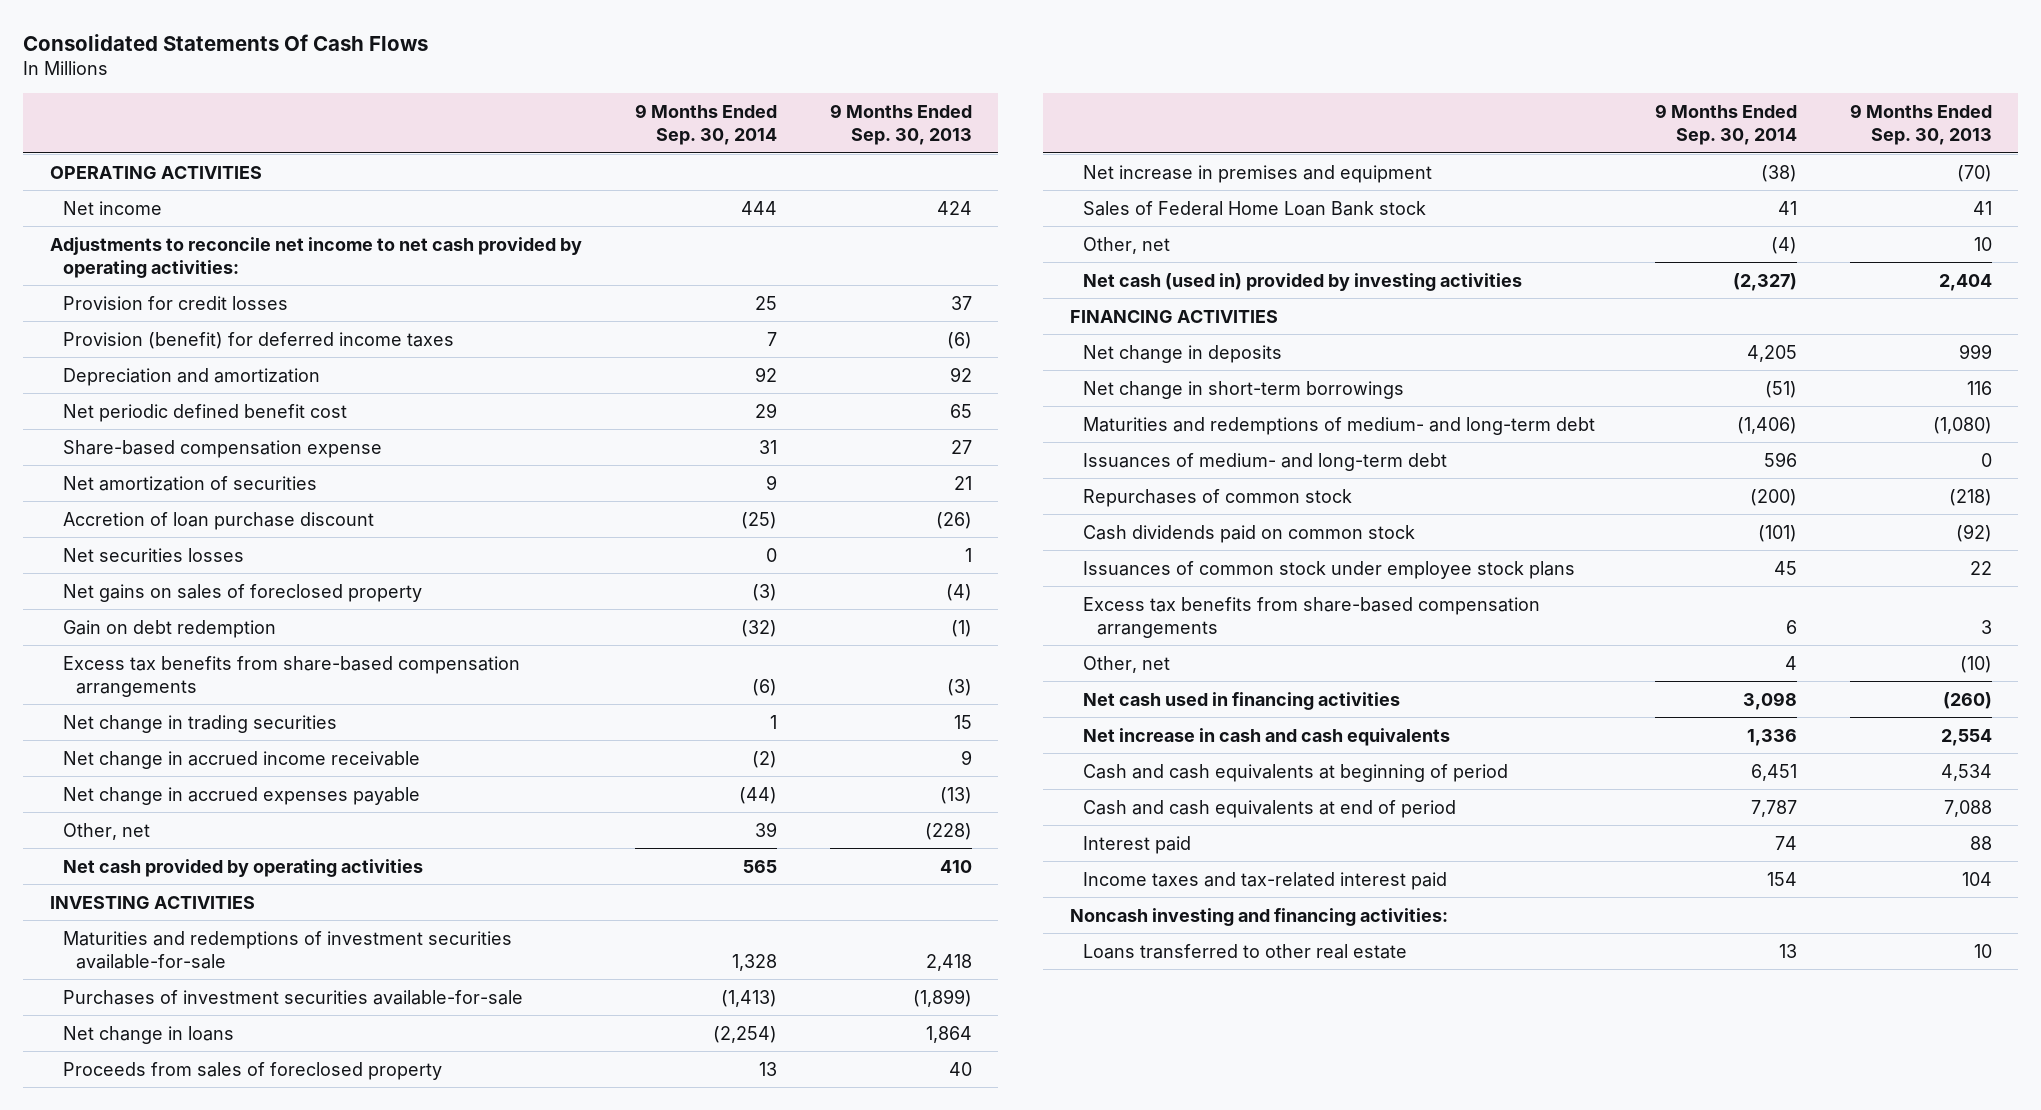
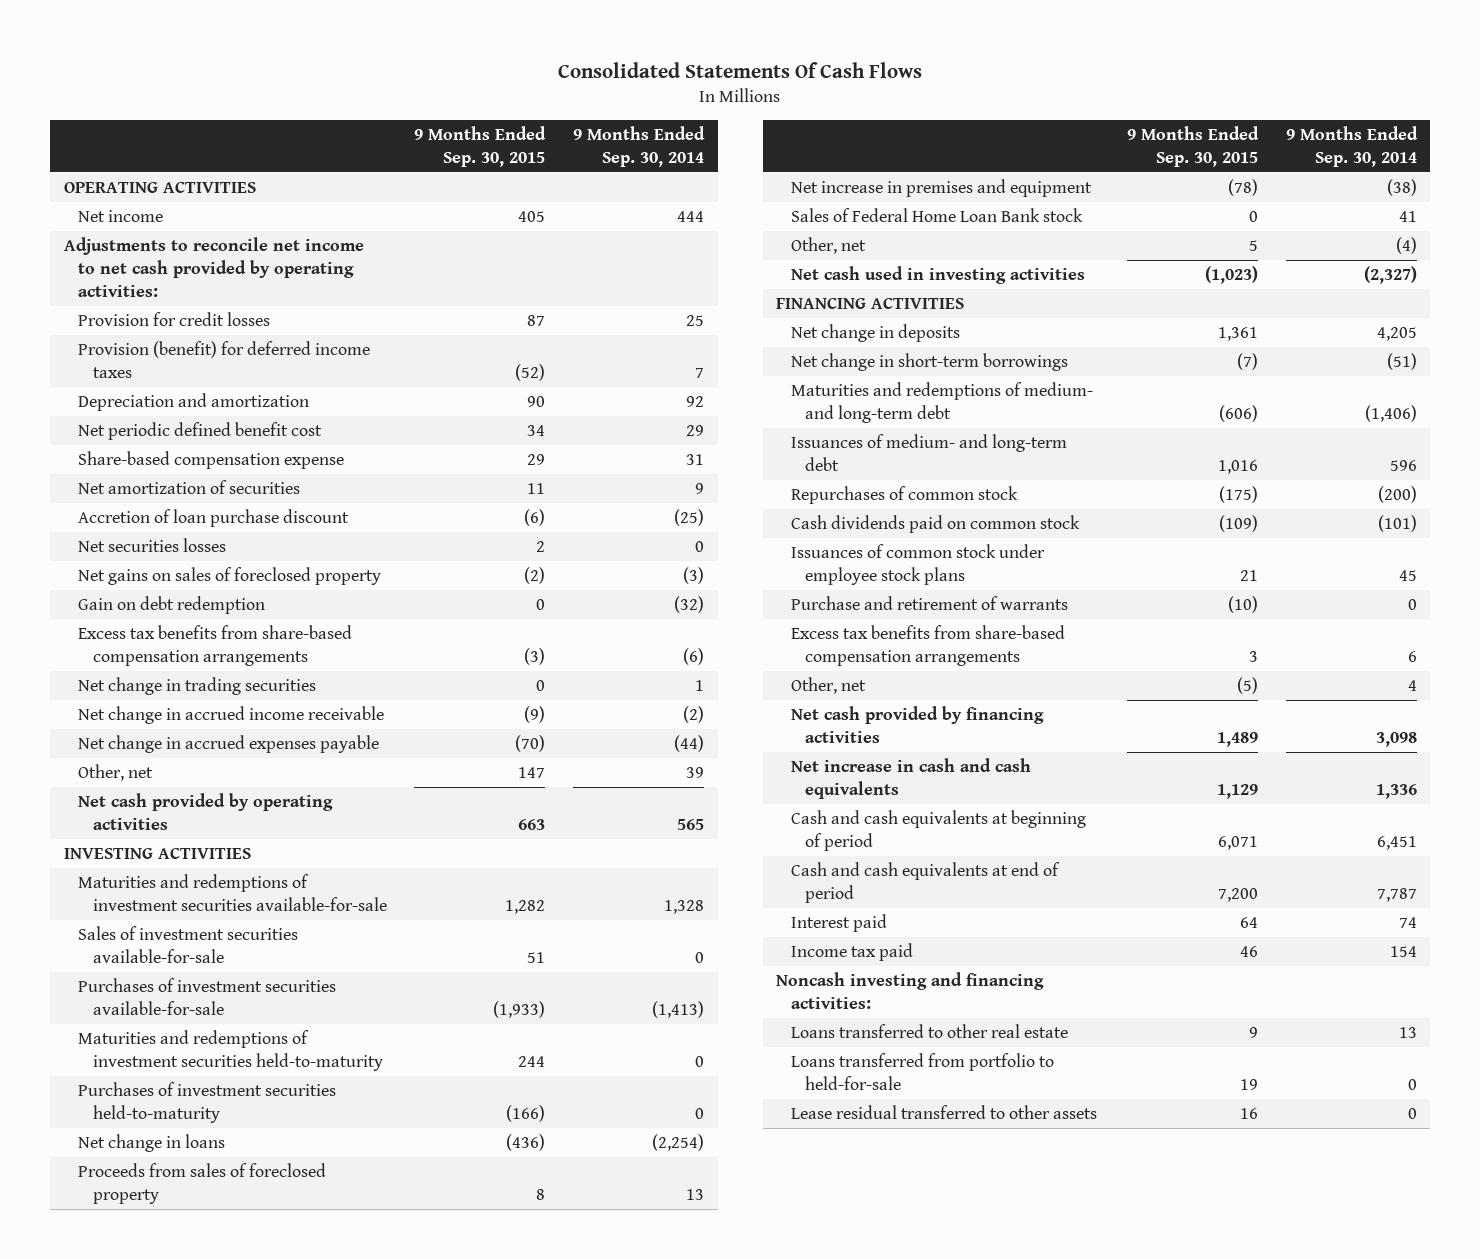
- | 9 Months Ended Sep. 30, 2014 | 9 Months Ended Sep. 30, 2013
+ | 9 Months Ended Sep. 30, 2015 | 9 Months Ended Sep. 30, 2014
+ Sales of investment securities available-for-sale | 51 | 0
+ Maturities and redemptions of investment securities held-to-maturity | 244 | 0
+ Purchases of investment securities held-to-maturity | (166) | 0
- Net cash (used in) provided by investing activities | (2,327) | 2,404
+ Net cash used in investing activities | (1,023) | (2,327)
+ Purchase and retirement of warrants | (10) | 0
- Net cash used in financing activities | 3,098 | (260)
+ Net cash provided by financing activities | 1,489 | 3,098
- Income taxes and tax-related interest paid | 154 | 104
+ Income tax paid | 46 | 154
+ Loans transferred from portfolio to held-for-sale | 19 | 0
+ Lease residual transferred to other assets | 16 | 0

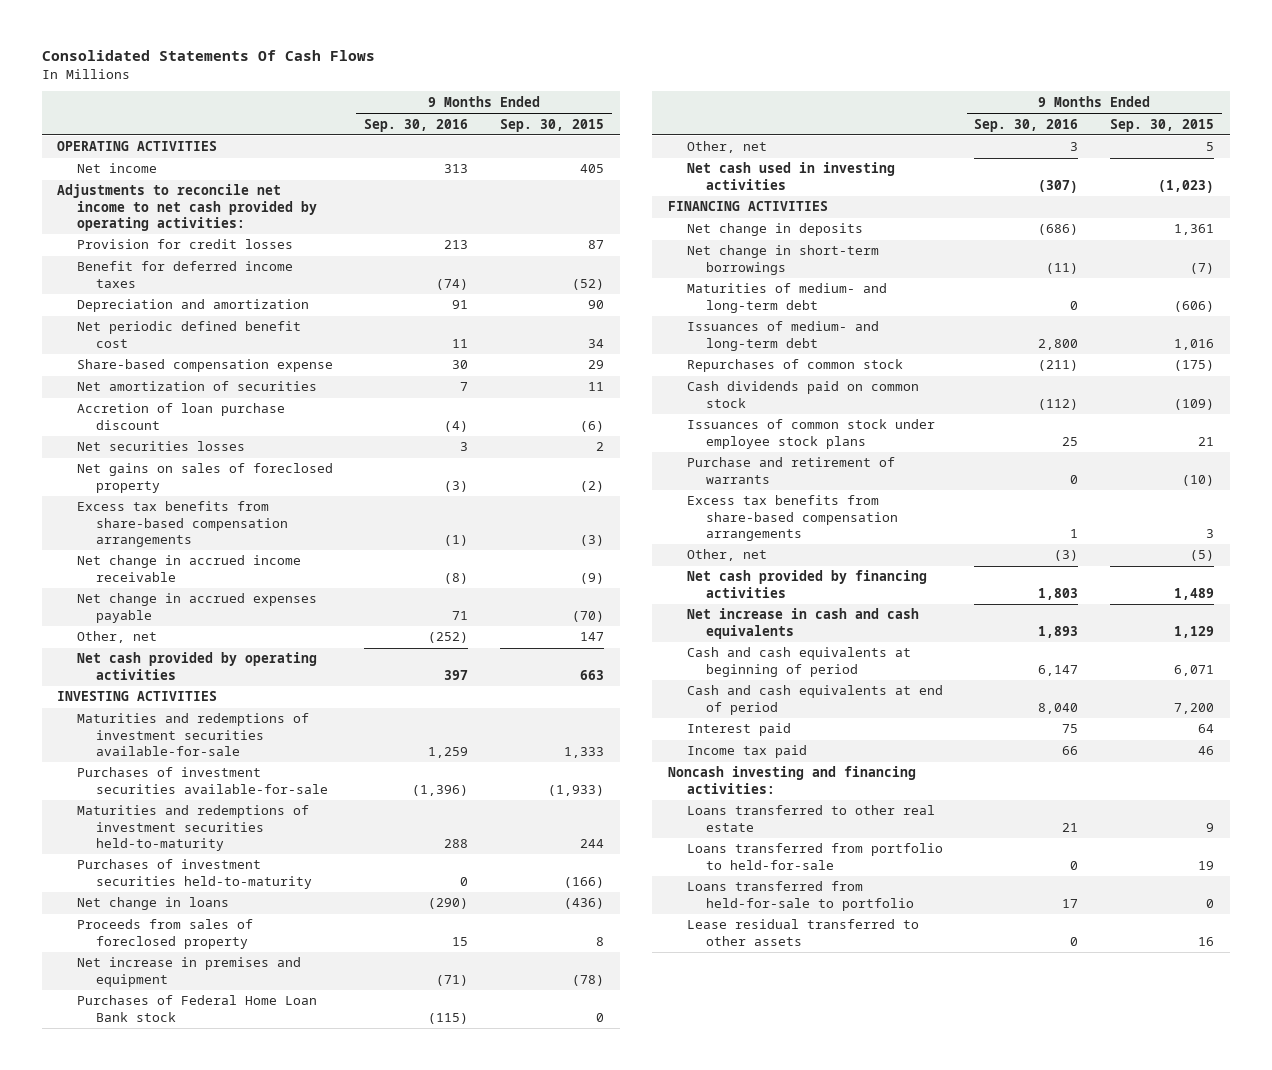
- | 9 Months Ended Sep. 30, 2015 | 9 Months Ended Sep. 30, 2014
+ | 9 Months Ended Sep. 30, 2016 | 9 Months Ended Sep. 30, 2015
- Provision (benefit) for deferred income taxes | (52) | 7
+ Benefit for deferred income taxes | (74) | (52)
- Gain on debt redemption | 0 | (32)
- Net change in trading securities | 0 | 1
- Maturities and redemptions of investment securities available-for-sale | 1,282 | 1,328
- Sales of investment securities available-for-sale | 51 | 0
+ Maturities and redemptions of investment securities available-for-sale | 1,259 | 1,333
- Sales of Federal Home Loan Bank stock | 0 | 41
+ Purchases of Federal Home Loan Bank stock | (115) | 0
- Maturities and redemptions of medium- and long-term debt | (606) | (1,406)
+ Maturities of medium- and long-term debt | 0 | (606)
+ Loans transferred from held-for-sale to portfolio | 17 | 0

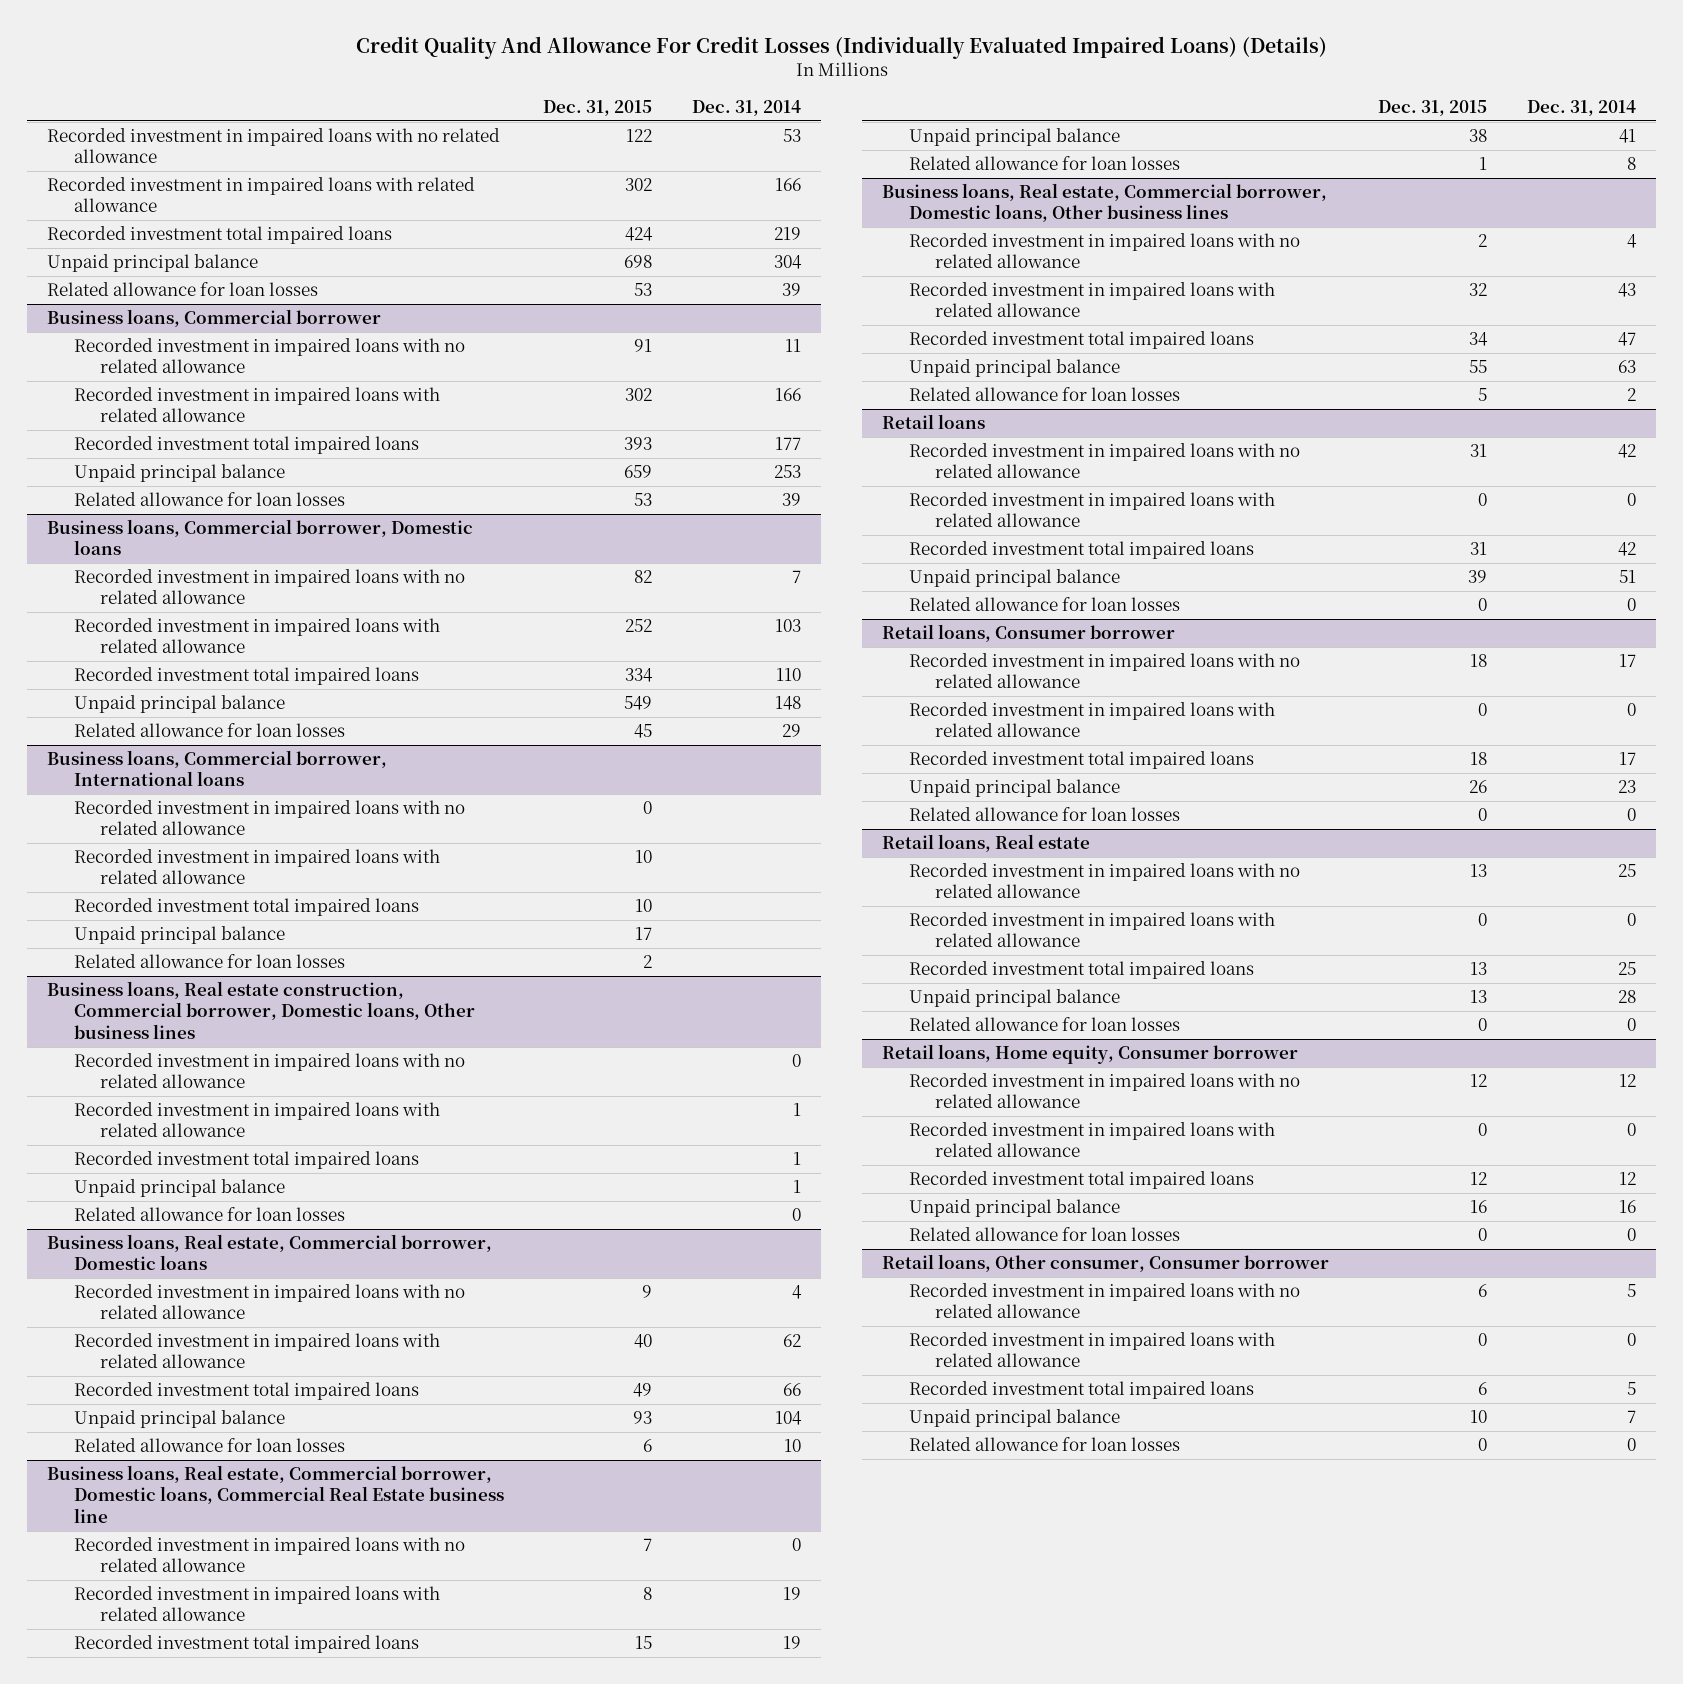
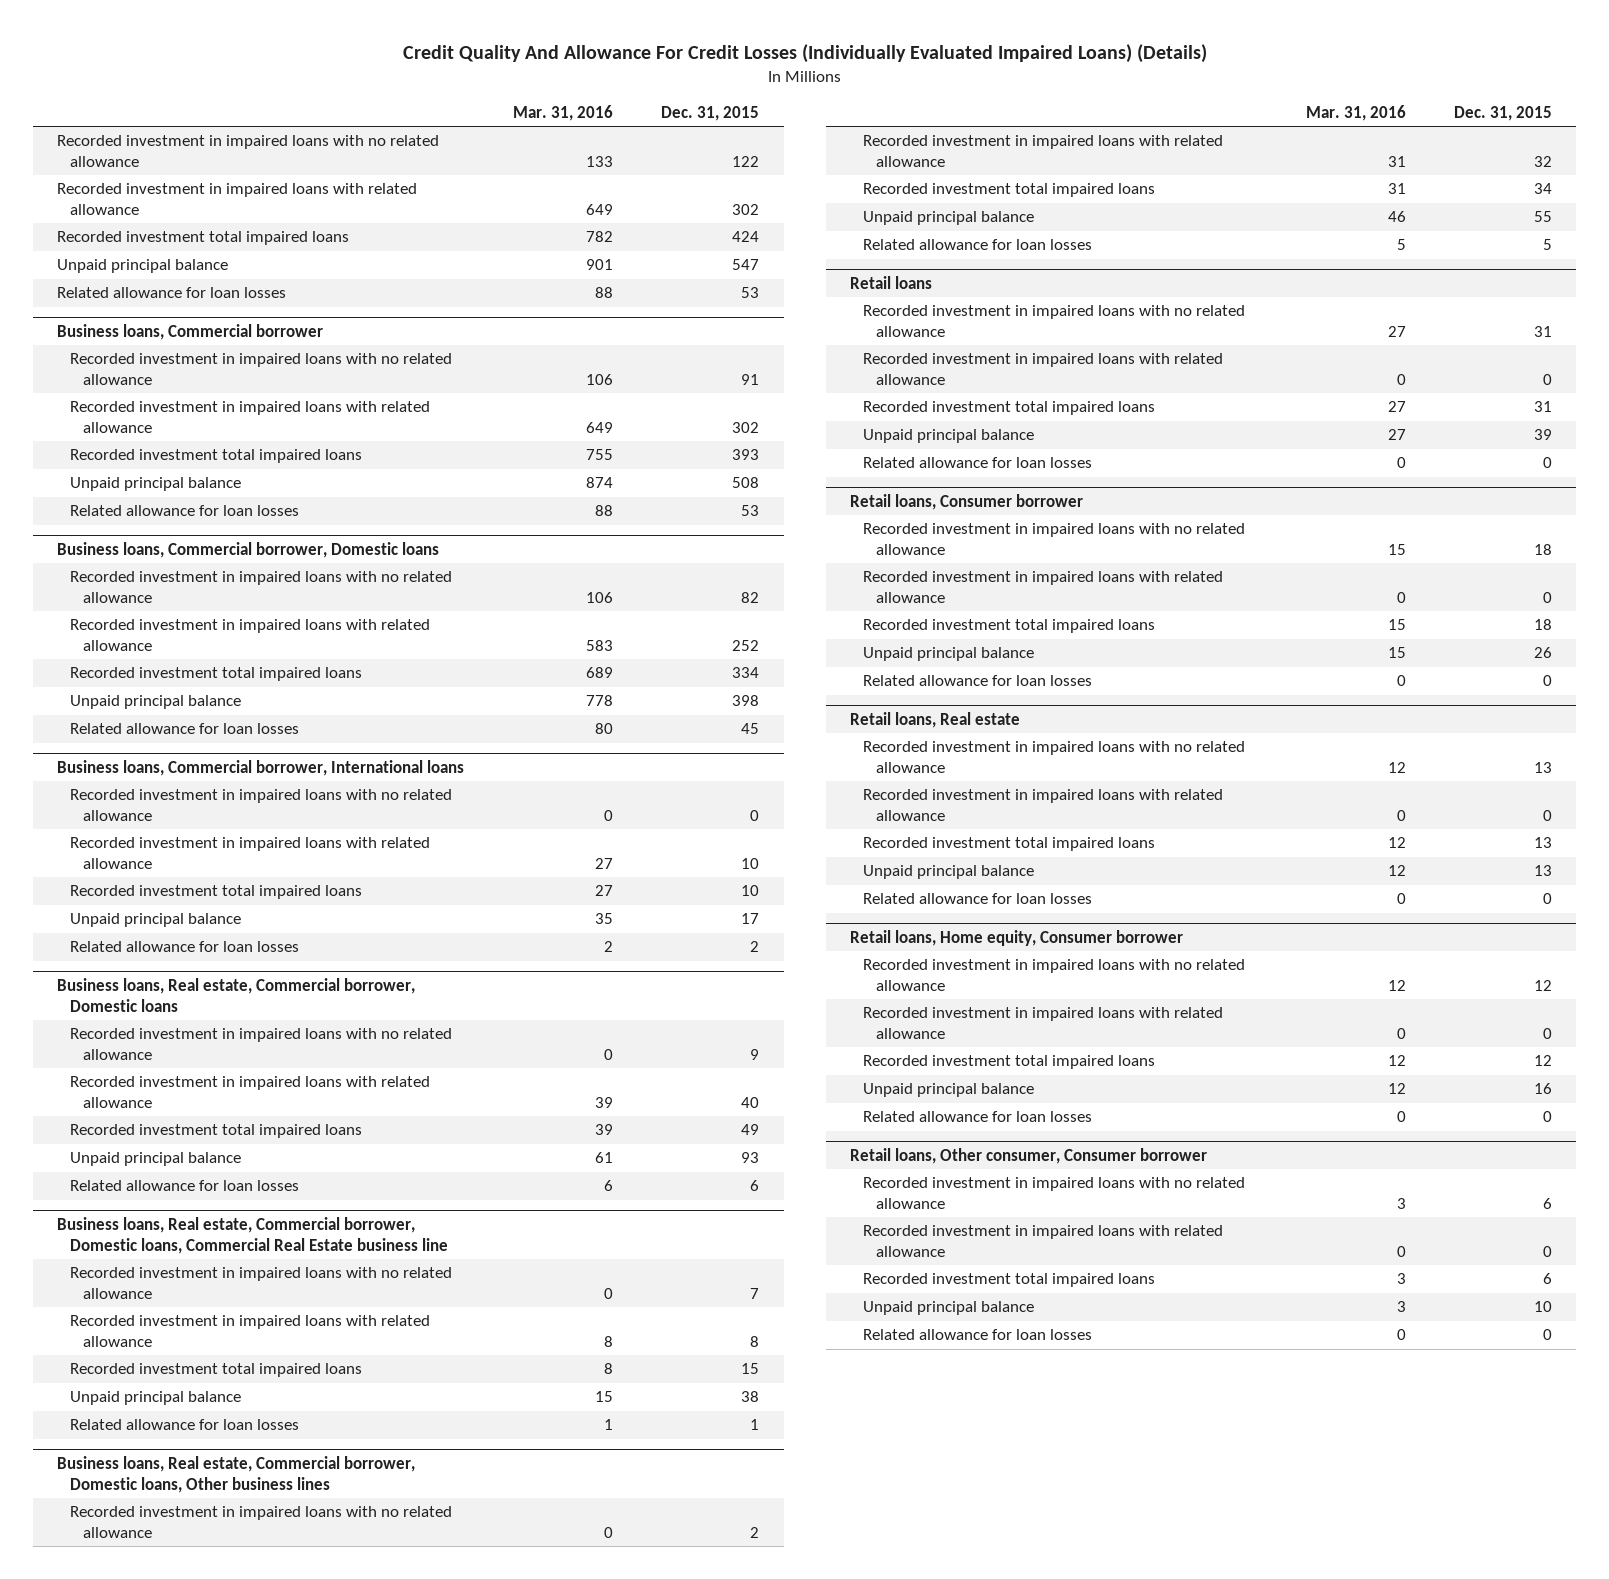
- | Dec. 31, 2015 | Dec. 31, 2014
+ | Mar. 31, 2016 | Dec. 31, 2015
- Unpaid principal balance | 698 | 304
+ Unpaid principal balance | 901 | 547
@ Business loans, Commercial borrower
- Unpaid principal balance | 659 | 253
+ Unpaid principal balance | 874 | 508
@ Business loans, Commercial borrower, Domestic loans
- Unpaid principal balance | 549 | 148
+ Unpaid principal balance | 778 | 398
- Business loans, Real estate construction, Commercial borrower, Domestic loans, Other business lines
- Recorded investment in impaired loans with no related allowance | | 0
- Recorded investment in impaired loans with related allowance | | 1
- Recorded investment total impaired loans | | 1
- Unpaid principal balance | | 1
- Related allowance for loan losses | | 0

